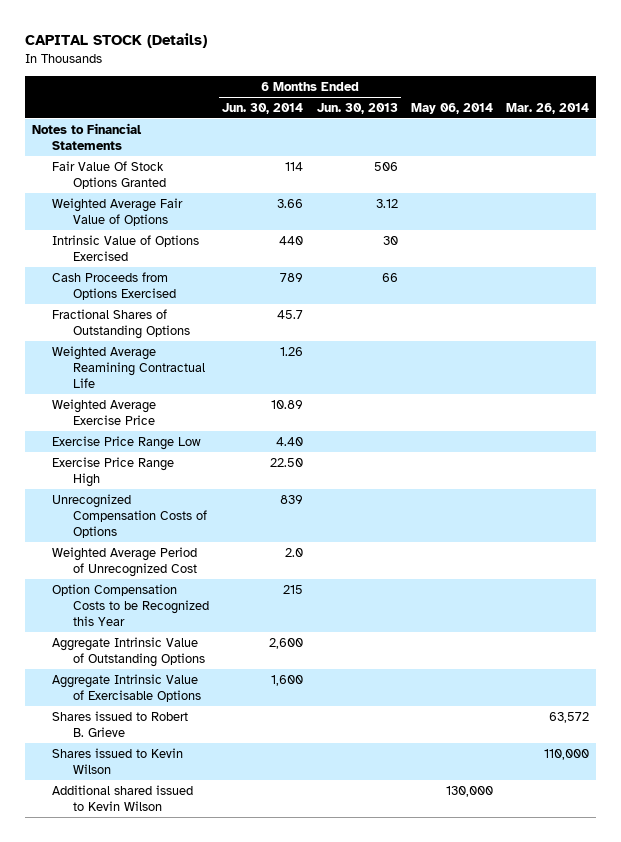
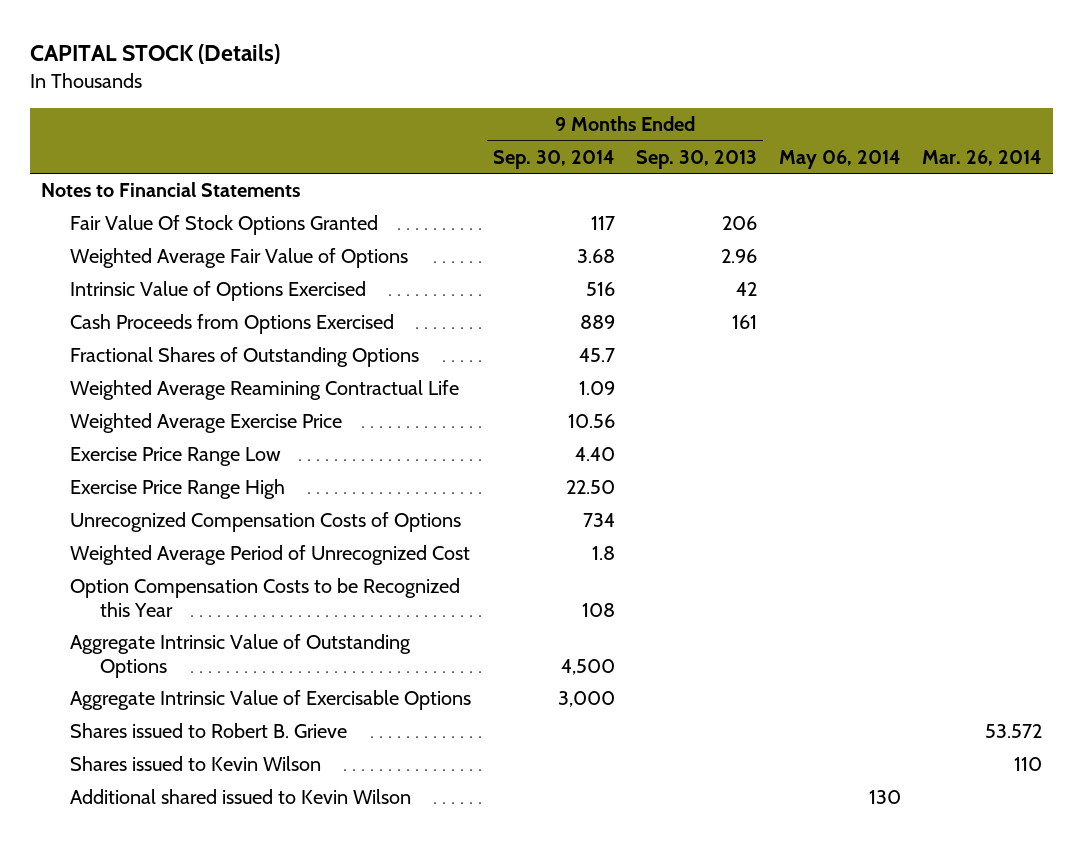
- | 6 Months Ended Jun. 30, 2014 | 6 Months Ended Jun. 30, 2013 | May 06, 2014 | Mar. 26, 2014
+ | 9 Months Ended Sep. 30, 2014 | 9 Months Ended Sep. 30, 2013 | May 06, 2014 | Mar. 26, 2014
- Shares issued to Robert B. Grieve | | | | 63,572
- Shares issued to Kevin Wilson | | | | 110,000
- Additional shared issued to Kevin Wilson | | | 130,000 |
+ Shares issued to Robert B. Grieve | | | | 53.572
+ Shares issued to Kevin Wilson | | | | 110
+ Additional shared issued to Kevin Wilson | | | 130 |

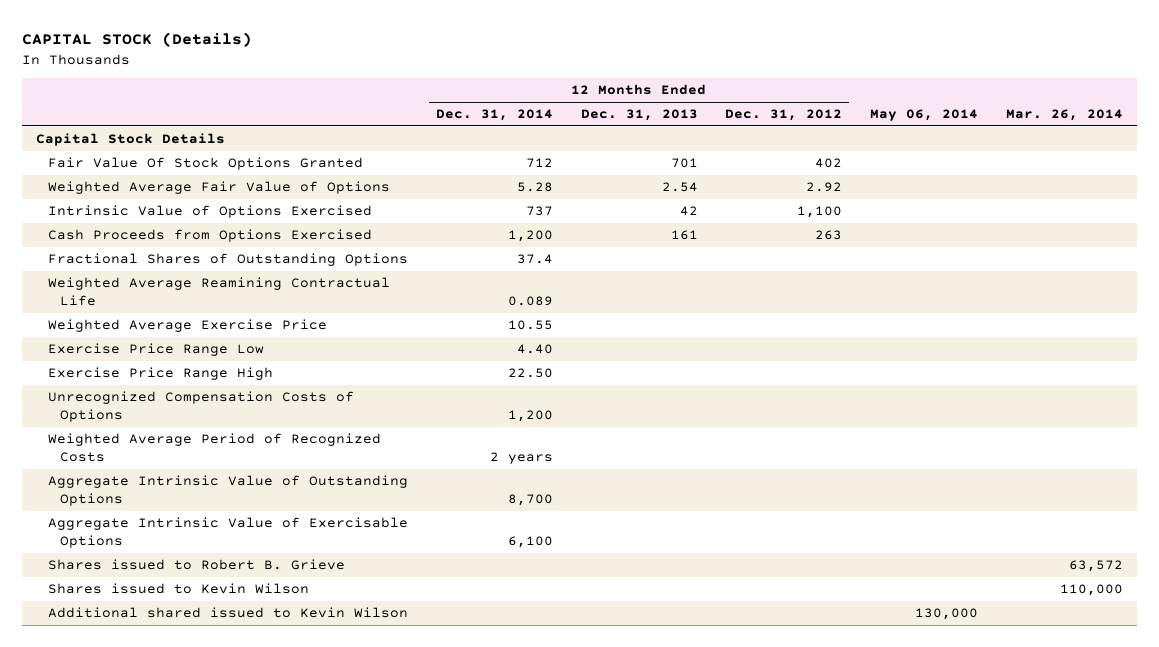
- | 9 Months Ended Sep. 30, 2014 | 9 Months Ended Sep. 30, 2013 | May 06, 2014 | Mar. 26, 2014
+ | 12 Months Ended Dec. 31, 2014 | 12 Months Ended Dec. 31, 2013 | 12 Months Ended Dec. 31, 2012 | May 06, 2014 | Mar. 26, 2014
- Notes to Financial Statements
+ Capital Stock Details
- Weighted Average Period of Unrecognized Cost | 1.8 | | |
- Option Compensation Costs to be Recognized this Year | 108 | | |
+ Weighted Average Period of Recognized Costs | 2 years | | | |
- Shares issued to Robert B. Grieve | | | | 53.572
- Shares issued to Kevin Wilson | | | | 110
- Additional shared issued to Kevin Wilson | | | 130 |
+ Shares issued to Robert B. Grieve | | | | | 63,572
+ Shares issued to Kevin Wilson | | | | | 110,000
+ Additional shared issued to Kevin Wilson | | | | 130,000 |

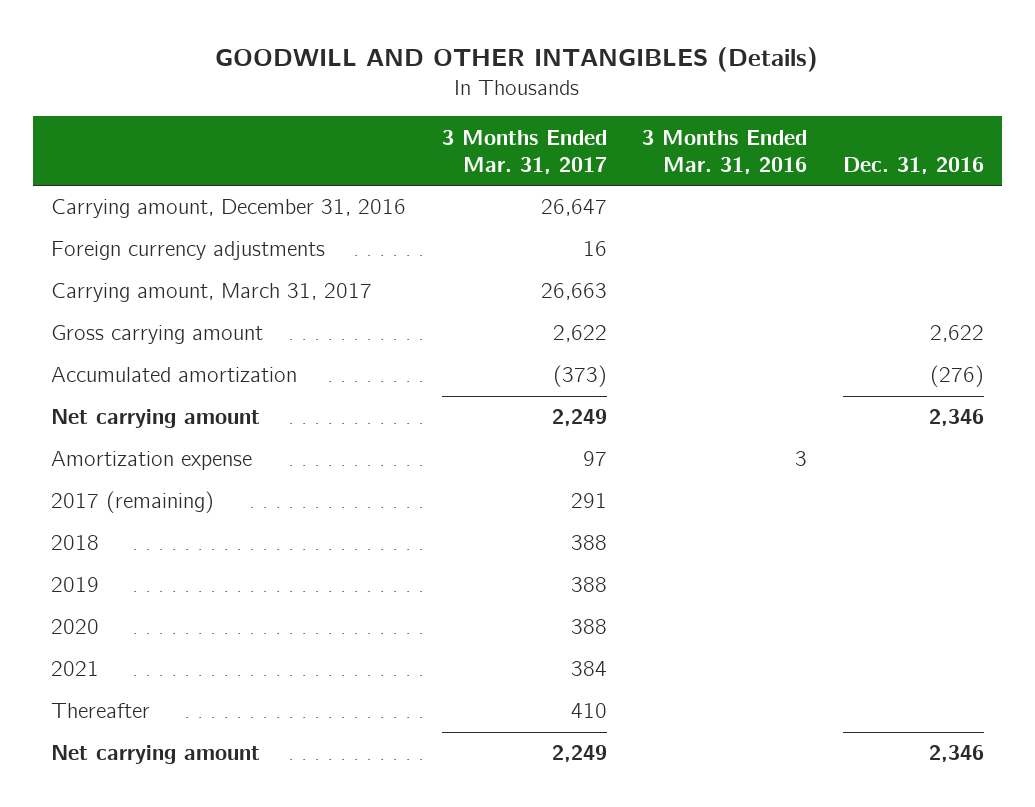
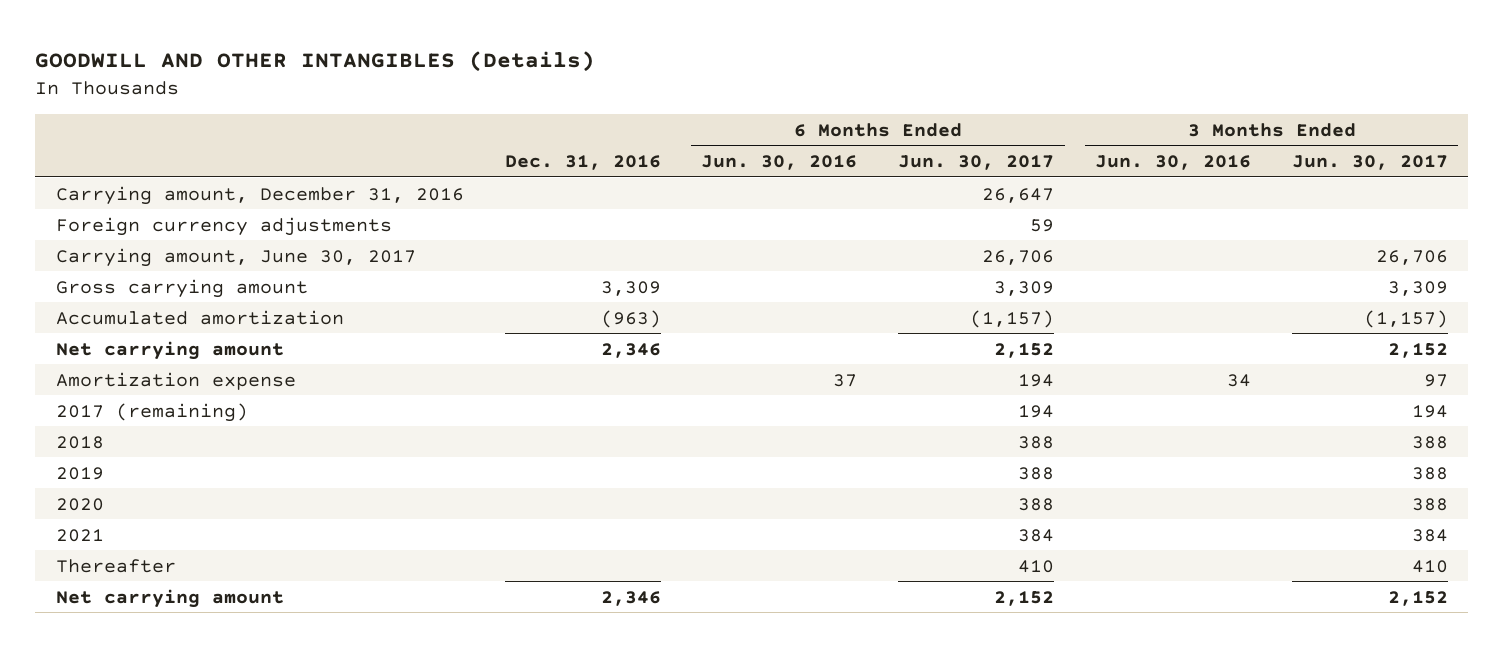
- | 3 Months Ended Mar. 31, 2017 | 3 Months Ended Mar. 31, 2016 | Dec. 31, 2016
+ | Dec. 31, 2016 | 6 Months Ended Jun. 30, 2016 | 6 Months Ended Jun. 30, 2017 | 3 Months Ended Jun. 30, 2016 | 3 Months Ended Jun. 30, 2017
- Carrying amount, March 31, 2017 | 26,663 | |
- Gross carrying amount | 2,622 | | 2,622
- Accumulated amortization | (373) | | (276)
+ Carrying amount, June 30, 2017 | | | 26,706 | | 26,706
+ Gross carrying amount | 3,309 | | 3,309 | | 3,309
+ Accumulated amortization | (963) | | (1,157) | | (1,157)

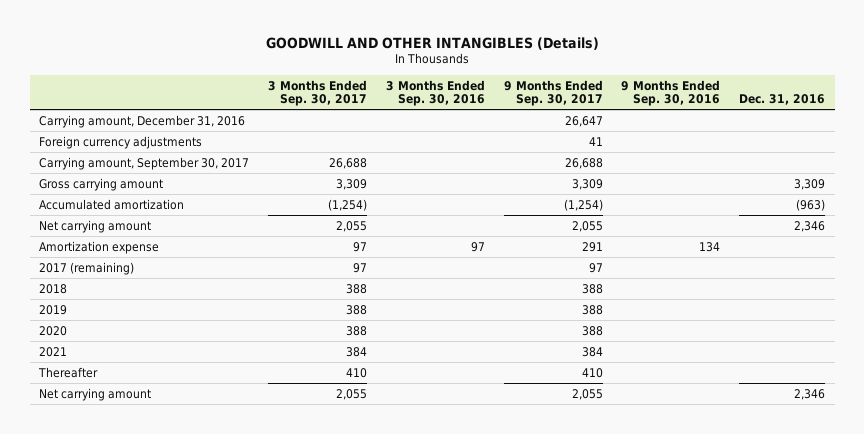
- | Dec. 31, 2016 | 6 Months Ended Jun. 30, 2016 | 6 Months Ended Jun. 30, 2017 | 3 Months Ended Jun. 30, 2016 | 3 Months Ended Jun. 30, 2017
+ | 3 Months Ended Sep. 30, 2017 | 3 Months Ended Sep. 30, 2016 | 9 Months Ended Sep. 30, 2017 | 9 Months Ended Sep. 30, 2016 | Dec. 31, 2016
- Carrying amount, June 30, 2017 | | | 26,706 | | 26,706
+ Carrying amount, September 30, 2017 | 26,688 | | 26,688 | |

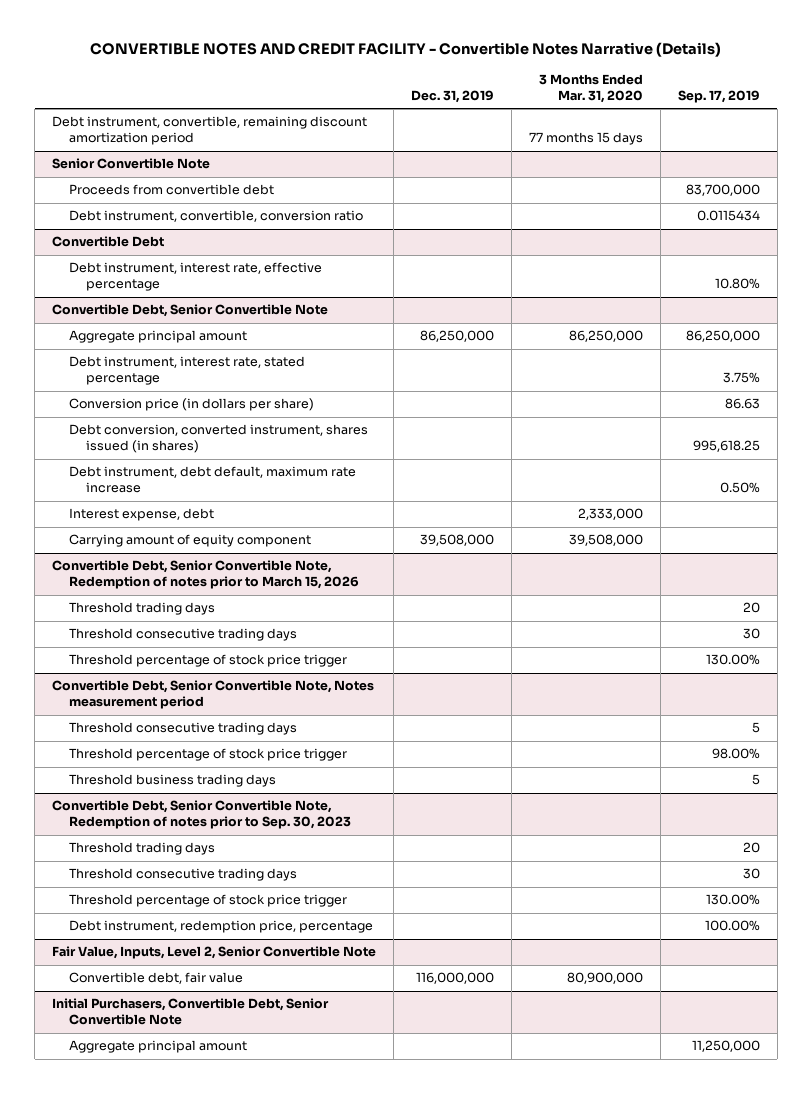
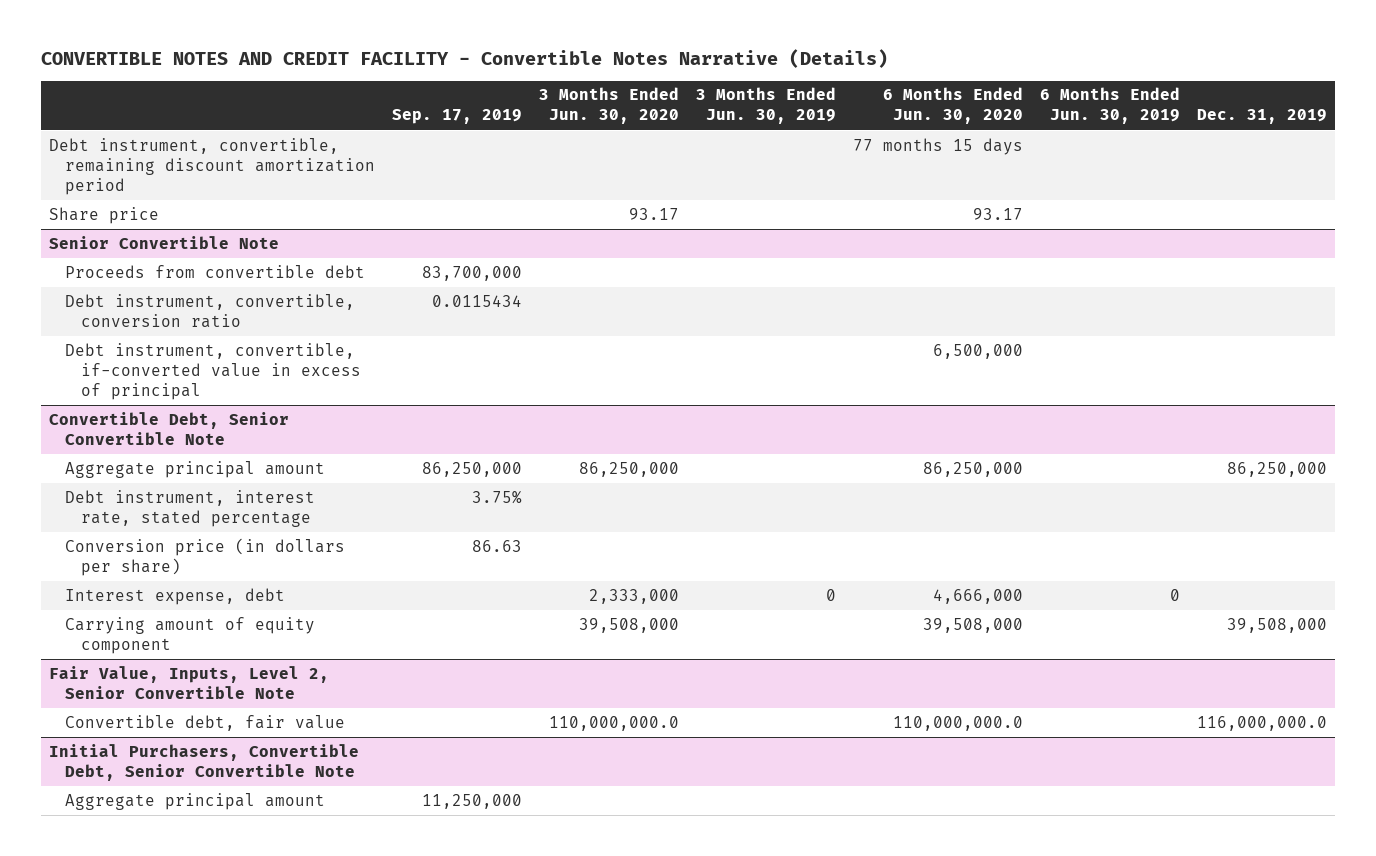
- | Dec. 31, 2019 | 3 Months Ended Mar. 31, 2020 | Sep. 17, 2019
+ | Sep. 17, 2019 | 3 Months Ended Jun. 30, 2020 | 3 Months Ended Jun. 30, 2019 | 6 Months Ended Jun. 30, 2020 | 6 Months Ended Jun. 30, 2019 | Dec. 31, 2019
+ Share price | | 93.17 | | 93.17 | |
- Convertible Debt
- Debt instrument, interest rate, effective percentage | | | 10.80%
@ Senior Convertible Note
+ Debt instrument, convertible, if-converted value in excess of principal | | | | 6,500,000 | |
@ Convertible Debt, Senior Convertible Note
- Debt conversion, converted instrument, shares issued (in shares) | | | 995,618.25
- Debt instrument, debt default, maximum rate increase | | | 0.50%
- Convertible Debt, Senior Convertible Note, Redemption of notes prior to March 15, 2026
- Threshold trading days | | | 20
- Threshold consecutive trading days | | | 30
- Threshold percentage of stock price trigger | | | 130.00%
- Convertible Debt, Senior Convertible Note, Notes measurement period
- Threshold consecutive trading days | | | 5
- Threshold percentage of stock price trigger | | | 98.00%
- Threshold business trading days | | | 5
- Convertible Debt, Senior Convertible Note, Redemption of notes prior to Sep. 30, 2023
- Threshold trading days | | | 20
- Threshold consecutive trading days | | | 30
- Threshold percentage of stock price trigger | | | 130.00%
- Debt instrument, redemption price, percentage | | | 100.00%
@ Fair Value, Inputs, Level 2, Senior Convertible Note
- Convertible debt, fair value | 116,000,000 | 80,900,000 |
+ Convertible debt, fair value | | 110,000,000.0 | | 110,000,000.0 | | 116,000,000.0

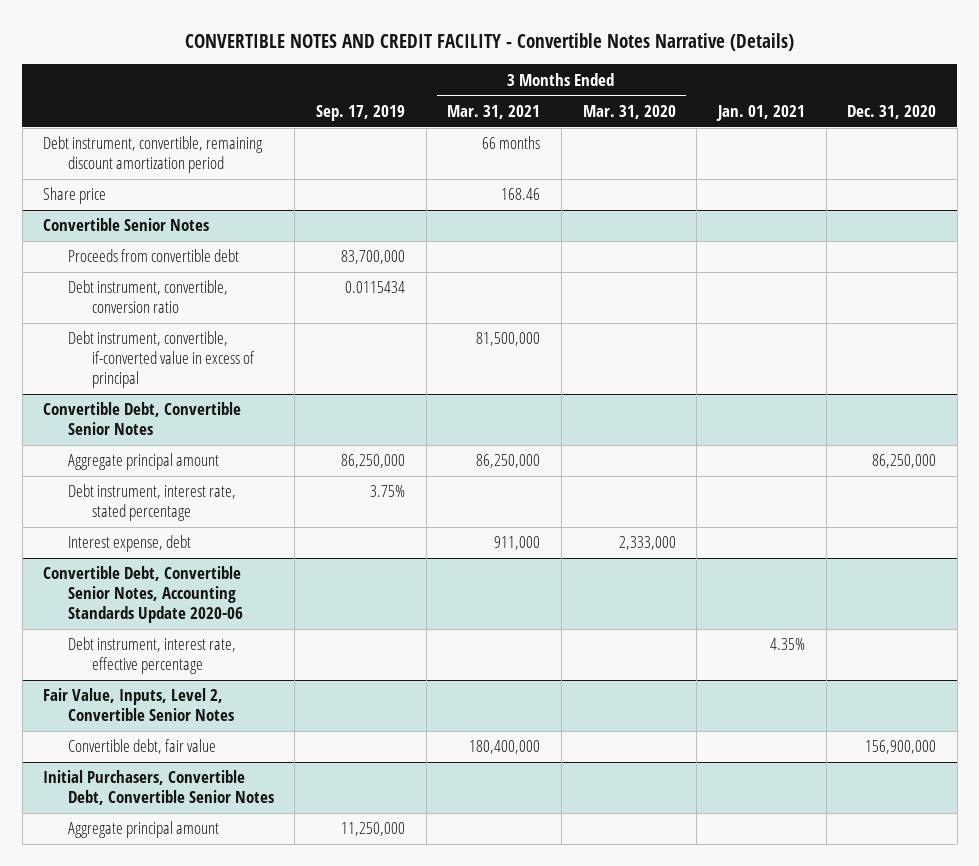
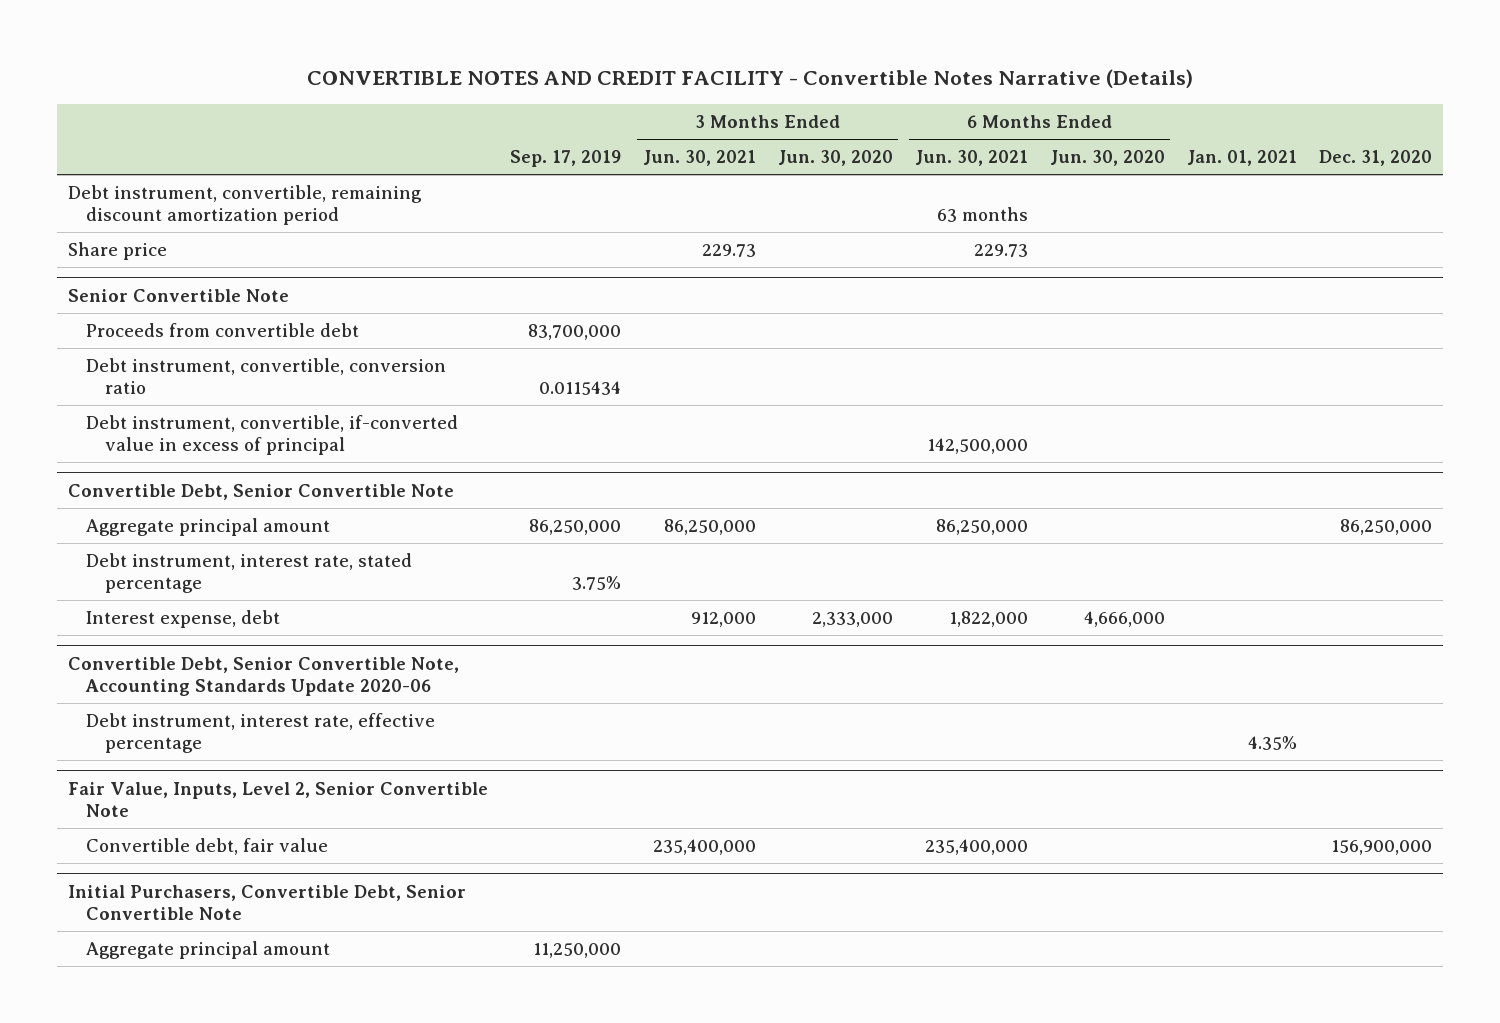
- | Sep. 17, 2019 | 3 Months Ended Mar. 31, 2021 | 3 Months Ended Mar. 31, 2020 | Jan. 01, 2021 | Dec. 31, 2020
+ | Sep. 17, 2019 | 3 Months Ended Jun. 30, 2021 | 3 Months Ended Jun. 30, 2020 | 6 Months Ended Jun. 30, 2021 | 6 Months Ended Jun. 30, 2020 | Jan. 01, 2021 | Dec. 31, 2020
- Convertible Senior Notes
+ Senior Convertible Note
- Convertible Debt, Convertible Senior Notes
+ Convertible Debt, Senior Convertible Note
- Convertible Debt, Convertible Senior Notes, Accounting Standards Update 2020-06
+ Convertible Debt, Senior Convertible Note, Accounting Standards Update 2020-06
- Fair Value, Inputs, Level 2, Convertible Senior Notes
+ Fair Value, Inputs, Level 2, Senior Convertible Note
- Initial Purchasers, Convertible Debt, Convertible Senior Notes
+ Initial Purchasers, Convertible Debt, Senior Convertible Note

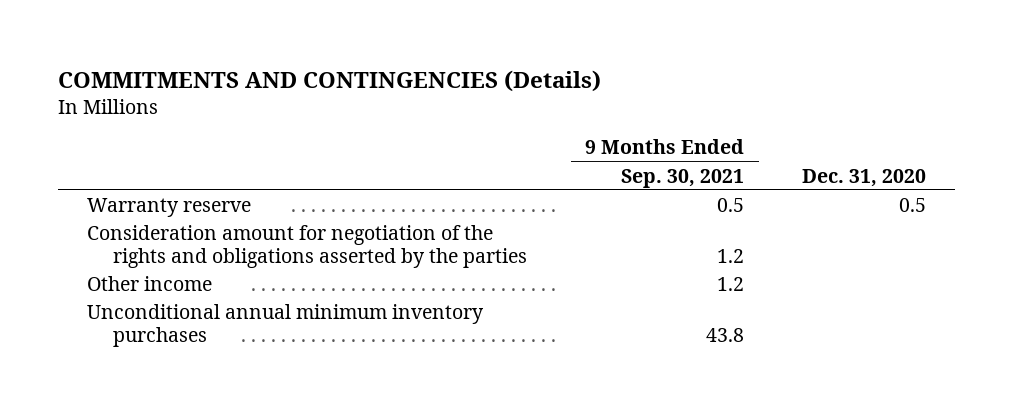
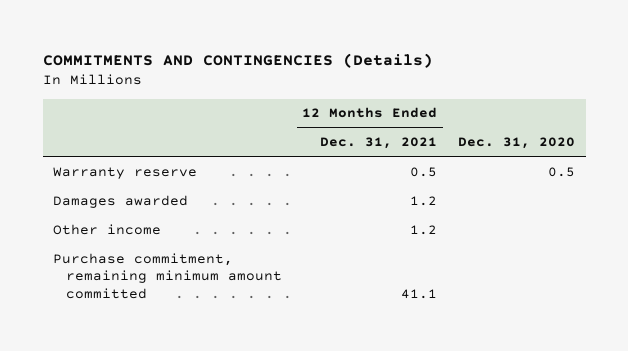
- | 9 Months Ended Sep. 30, 2021 | Dec. 31, 2020
+ | 12 Months Ended Dec. 31, 2021 | Dec. 31, 2020
- Consideration amount for negotiation of the rights and obligations asserted by the parties | 1.2 |
+ Damages awarded | 1.2 |
- Unconditional annual minimum inventory purchases | 43.8 |
+ Purchase commitment, remaining minimum amount committed | 41.1 |

